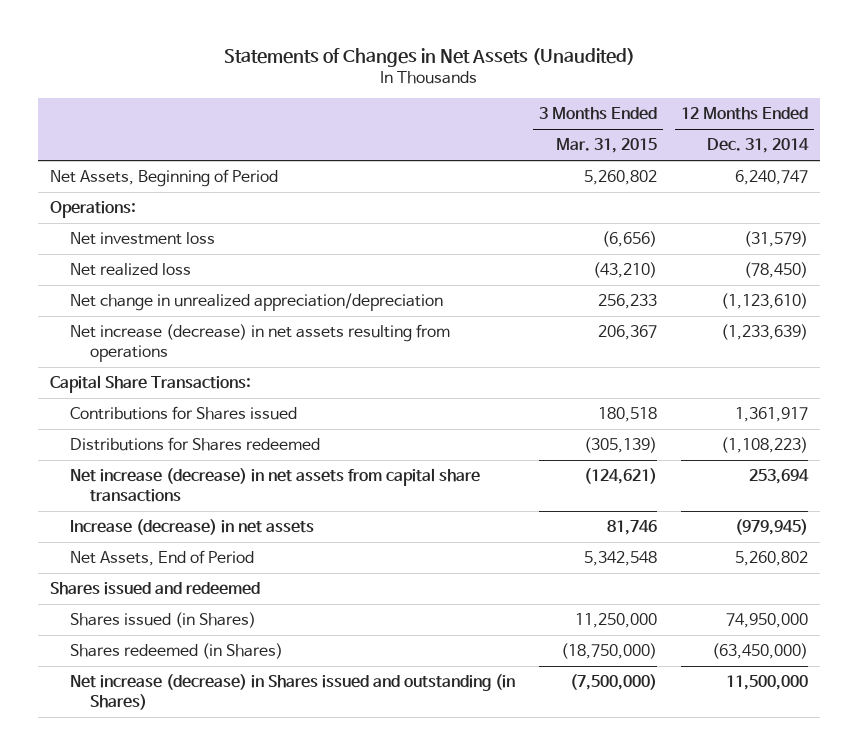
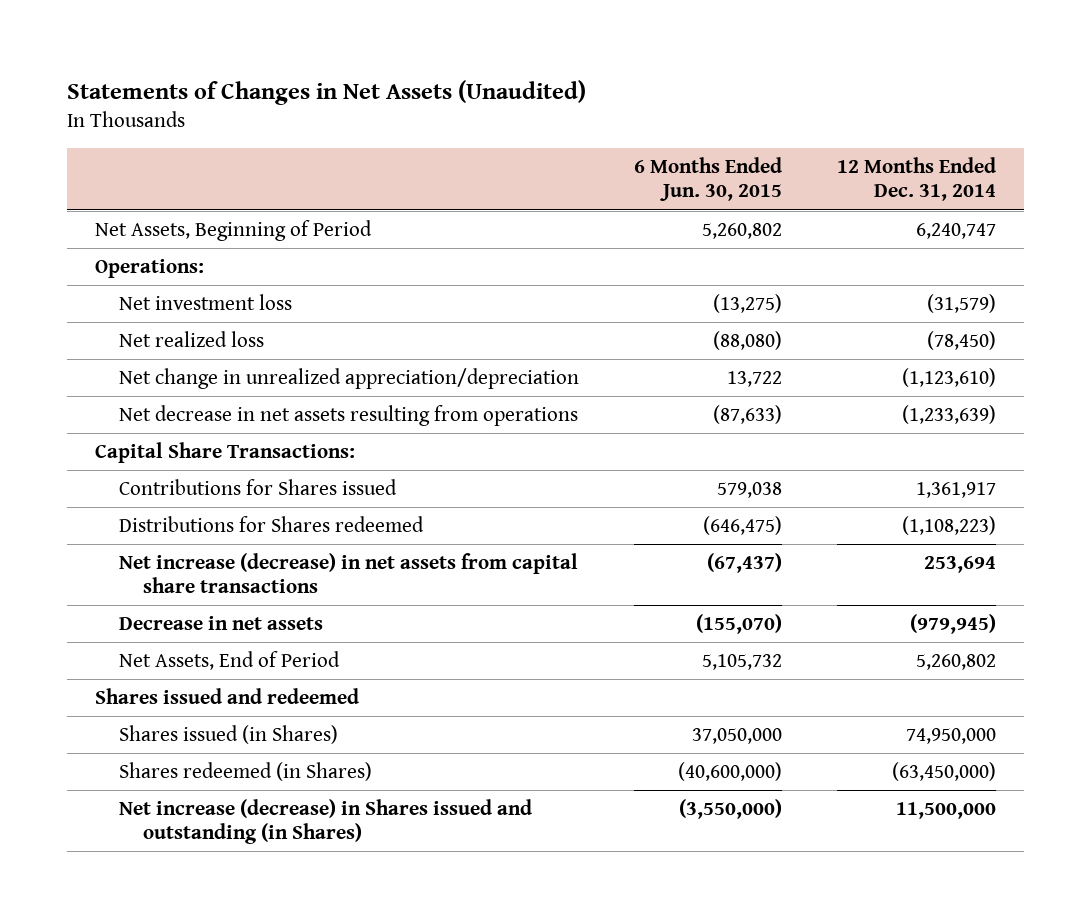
- | 3 Months Ended Mar. 31, 2015 | 12 Months Ended Dec. 31, 2014
+ | 6 Months Ended Jun. 30, 2015 | 12 Months Ended Dec. 31, 2014
- Net increase (decrease) in net assets resulting from operations | 206,367 | (1,233,639)
+ Net decrease in net assets resulting from operations | (87,633) | (1,233,639)
- Increase (decrease) in net assets | 81,746 | (979,945)
+ Decrease in net assets | (155,070) | (979,945)

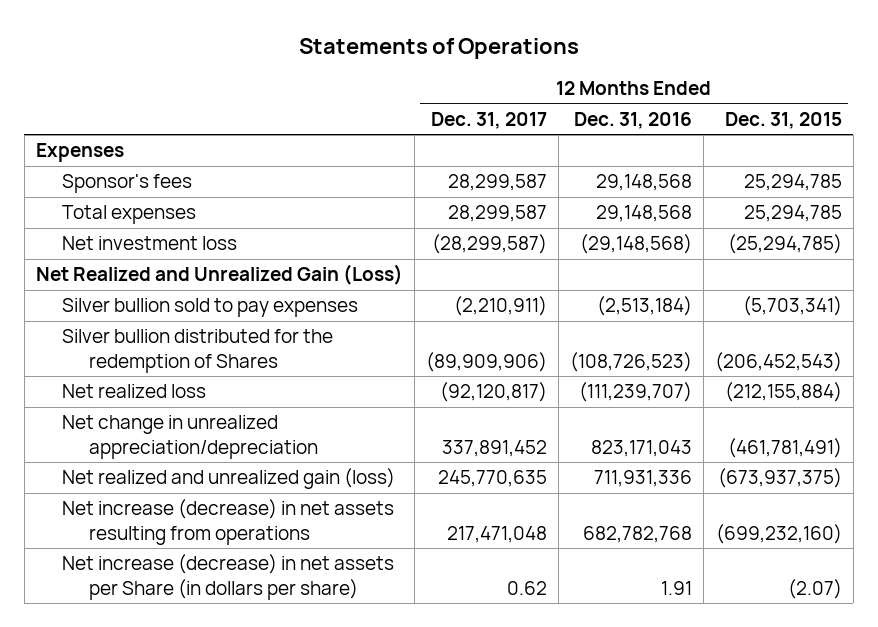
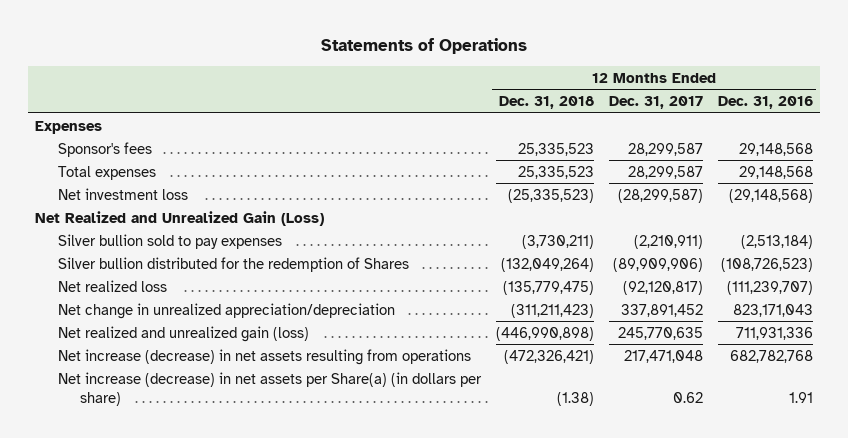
- | 12 Months Ended Dec. 31, 2017 | 12 Months Ended Dec. 31, 2016 | 12 Months Ended Dec. 31, 2015
+ | 12 Months Ended Dec. 31, 2018 | 12 Months Ended Dec. 31, 2017 | 12 Months Ended Dec. 31, 2016
- Net increase (decrease) in net assets per Share (in dollars per share) | 0.62 | 1.91 | (2.07)
+ Net increase (decrease) in net assets per Share(a) (in dollars per share) | (1.38) | 0.62 | 1.91

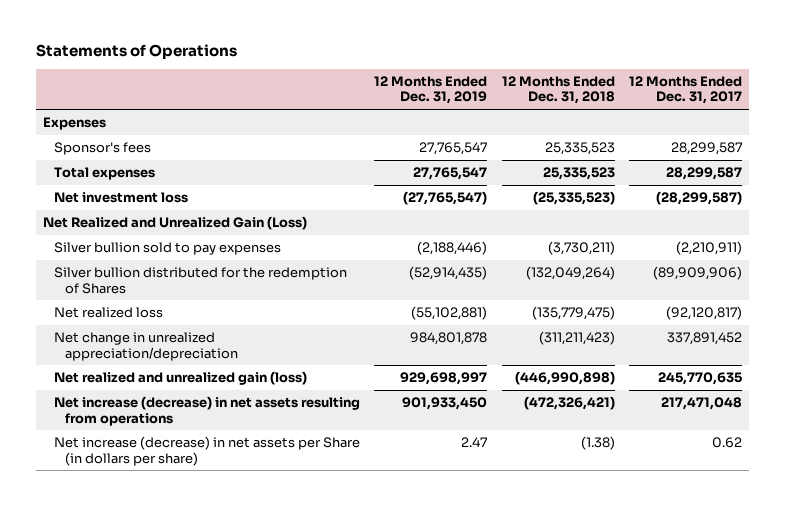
- | 12 Months Ended Dec. 31, 2018 | 12 Months Ended Dec. 31, 2017 | 12 Months Ended Dec. 31, 2016
+ | 12 Months Ended Dec. 31, 2019 | 12 Months Ended Dec. 31, 2018 | 12 Months Ended Dec. 31, 2017
- Net increase (decrease) in net assets per Share(a) (in dollars per share) | (1.38) | 0.62 | 1.91
+ Net increase (decrease) in net assets per Share (in dollars per share) | 2.47 | (1.38) | 0.62

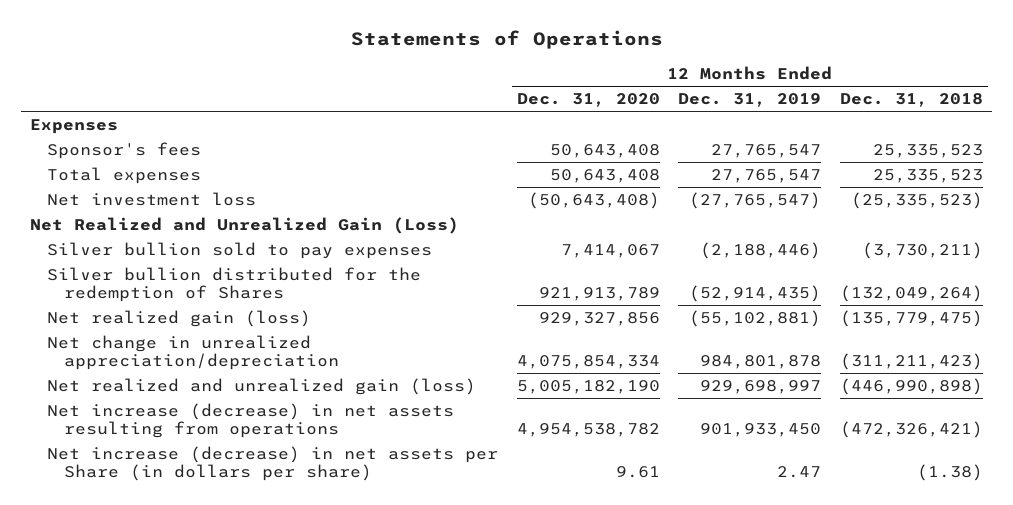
- | 12 Months Ended Dec. 31, 2019 | 12 Months Ended Dec. 31, 2018 | 12 Months Ended Dec. 31, 2017
+ | 12 Months Ended Dec. 31, 2020 | 12 Months Ended Dec. 31, 2019 | 12 Months Ended Dec. 31, 2018
- Net realized loss | (55,102,881) | (135,779,475) | (92,120,817)
+ Net realized gain (loss) | 929,327,856 | (55,102,881) | (135,779,475)

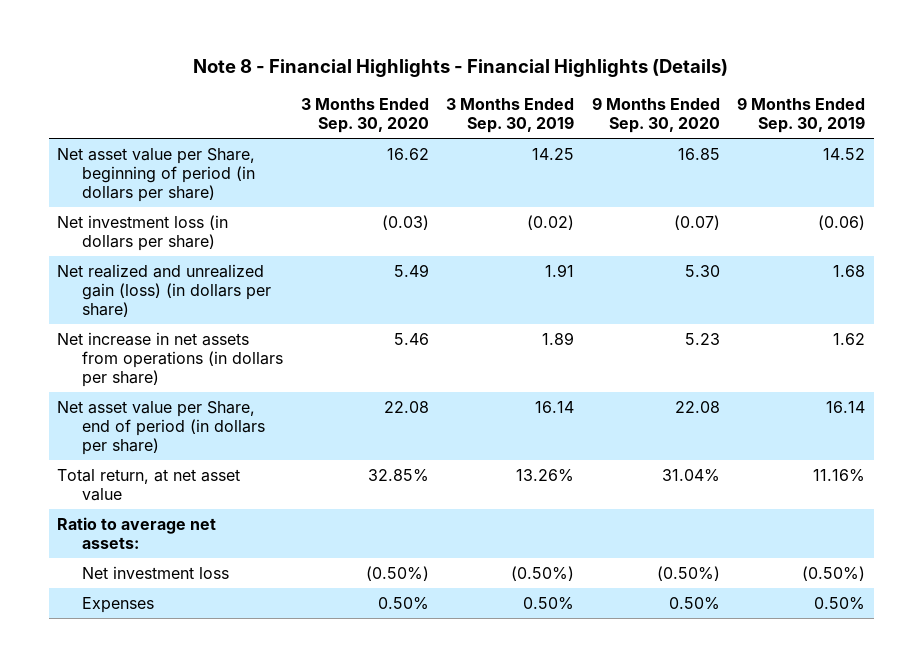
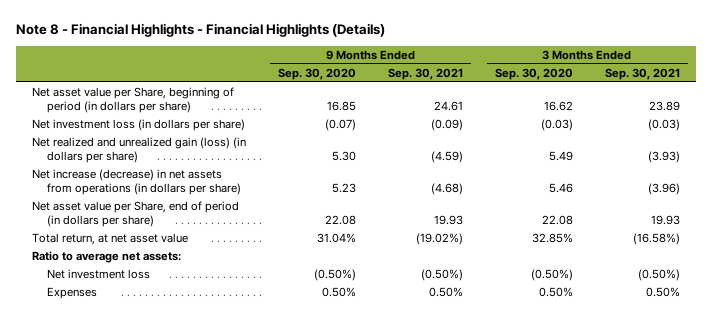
- | 3 Months Ended Sep. 30, 2020 | 3 Months Ended Sep. 30, 2019 | 9 Months Ended Sep. 30, 2020 | 9 Months Ended Sep. 30, 2019
+ | 9 Months Ended Sep. 30, 2020 | 9 Months Ended Sep. 30, 2021 | 3 Months Ended Sep. 30, 2020 | 3 Months Ended Sep. 30, 2021
- Net increase in net assets from operations (in dollars per share) | 5.46 | 1.89 | 5.23 | 1.62
+ Net increase (decrease) in net assets from operations (in dollars per share) | 5.23 | (4.68) | 5.46 | (3.96)

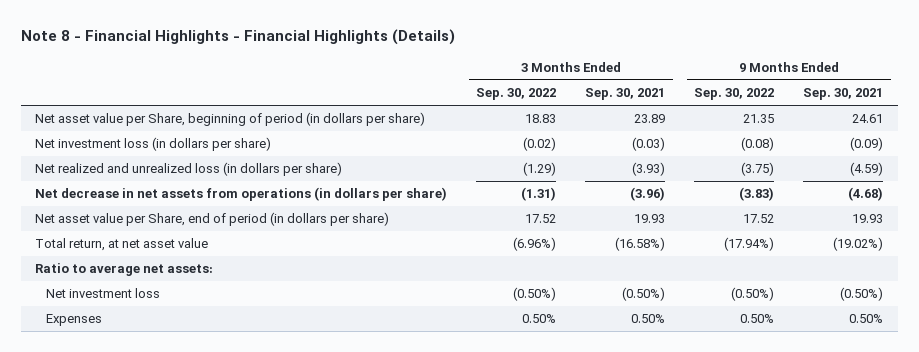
- | 9 Months Ended Sep. 30, 2020 | 9 Months Ended Sep. 30, 2021 | 3 Months Ended Sep. 30, 2020 | 3 Months Ended Sep. 30, 2021
+ | 3 Months Ended Sep. 30, 2022 | 3 Months Ended Sep. 30, 2021 | 9 Months Ended Sep. 30, 2022 | 9 Months Ended Sep. 30, 2021
- Net realized and unrealized gain (loss) (in dollars per share) | 5.30 | (4.59) | 5.49 | (3.93)
- Net increase (decrease) in net assets from operations (in dollars per share) | 5.23 | (4.68) | 5.46 | (3.96)
+ Net realized and unrealized loss (in dollars per share) | (1.29) | (3.93) | (3.75) | (4.59)
+ Net decrease in net assets from operations (in dollars per share) | (1.31) | (3.96) | (3.83) | (4.68)

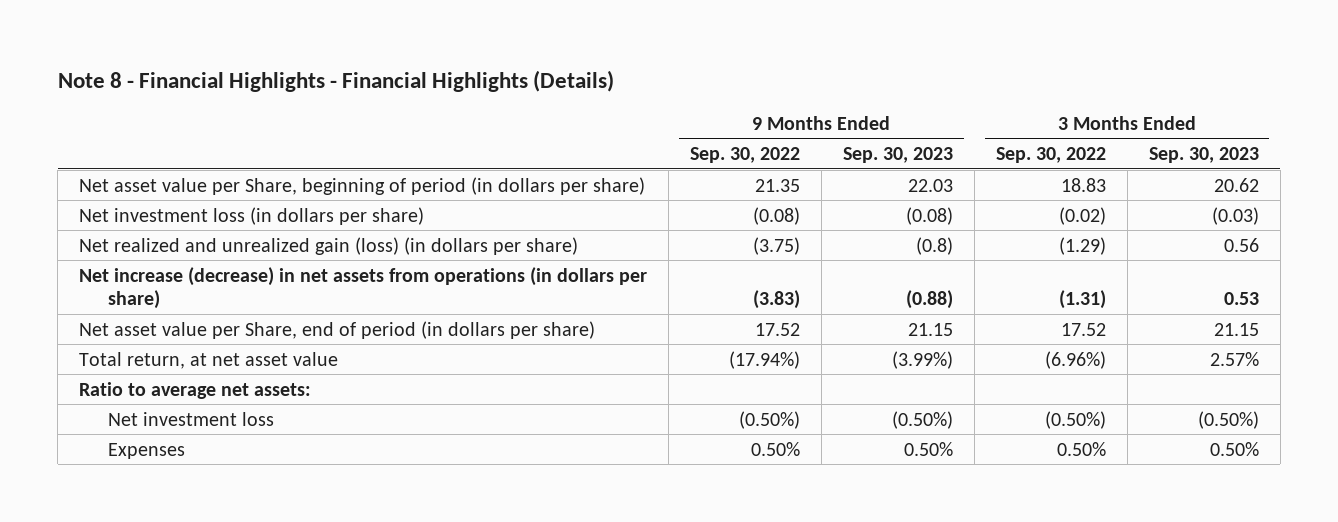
- | 3 Months Ended Sep. 30, 2022 | 3 Months Ended Sep. 30, 2021 | 9 Months Ended Sep. 30, 2022 | 9 Months Ended Sep. 30, 2021
+ | 9 Months Ended Sep. 30, 2022 | 9 Months Ended Sep. 30, 2023 | 3 Months Ended Sep. 30, 2022 | 3 Months Ended Sep. 30, 2023
- Net realized and unrealized loss (in dollars per share) | (1.29) | (3.93) | (3.75) | (4.59)
- Net decrease in net assets from operations (in dollars per share) | (1.31) | (3.96) | (3.83) | (4.68)
+ Net realized and unrealized gain (loss) (in dollars per share) | (3.75) | (0.8) | (1.29) | 0.56
+ Net increase (decrease) in net assets from operations (in dollars per share) | (3.83) | (0.88) | (1.31) | 0.53

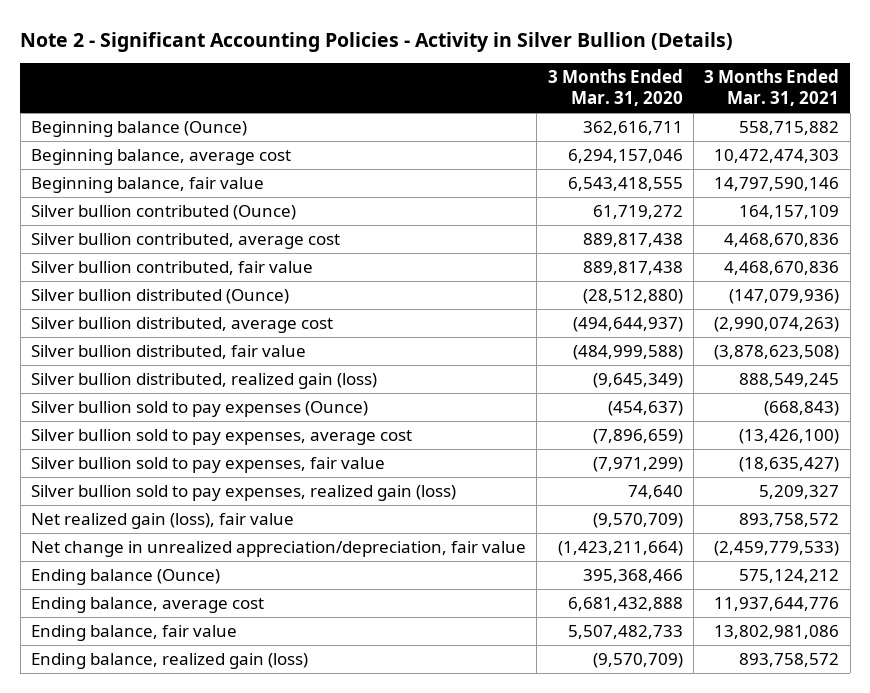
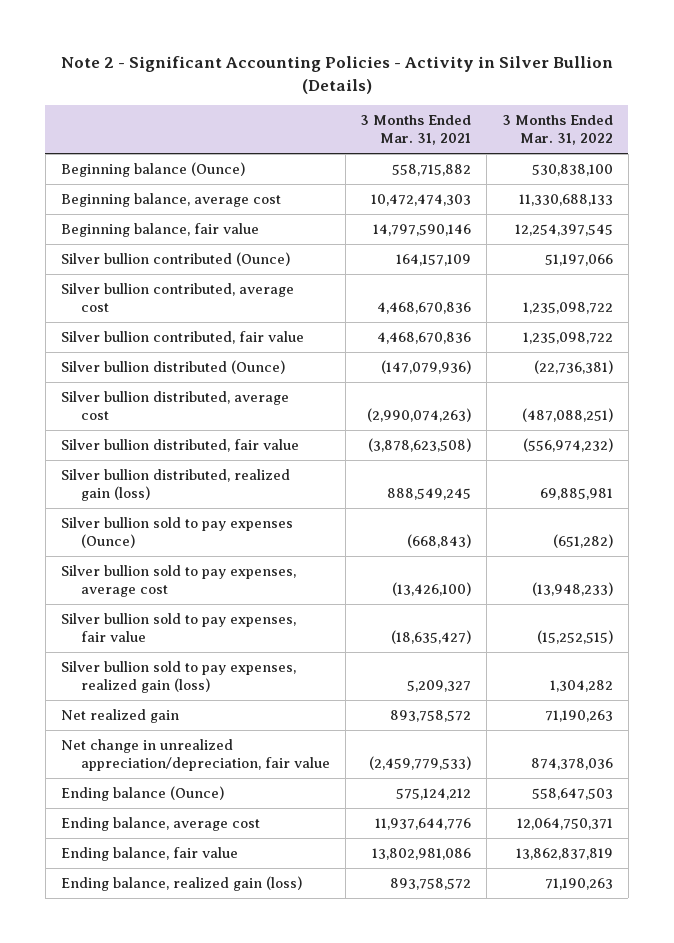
- | 3 Months Ended Mar. 31, 2020 | 3 Months Ended Mar. 31, 2021
+ | 3 Months Ended Mar. 31, 2021 | 3 Months Ended Mar. 31, 2022
- Net realized gain (loss), fair value | (9,570,709) | 893,758,572
+ Net realized gain | 893,758,572 | 71,190,263

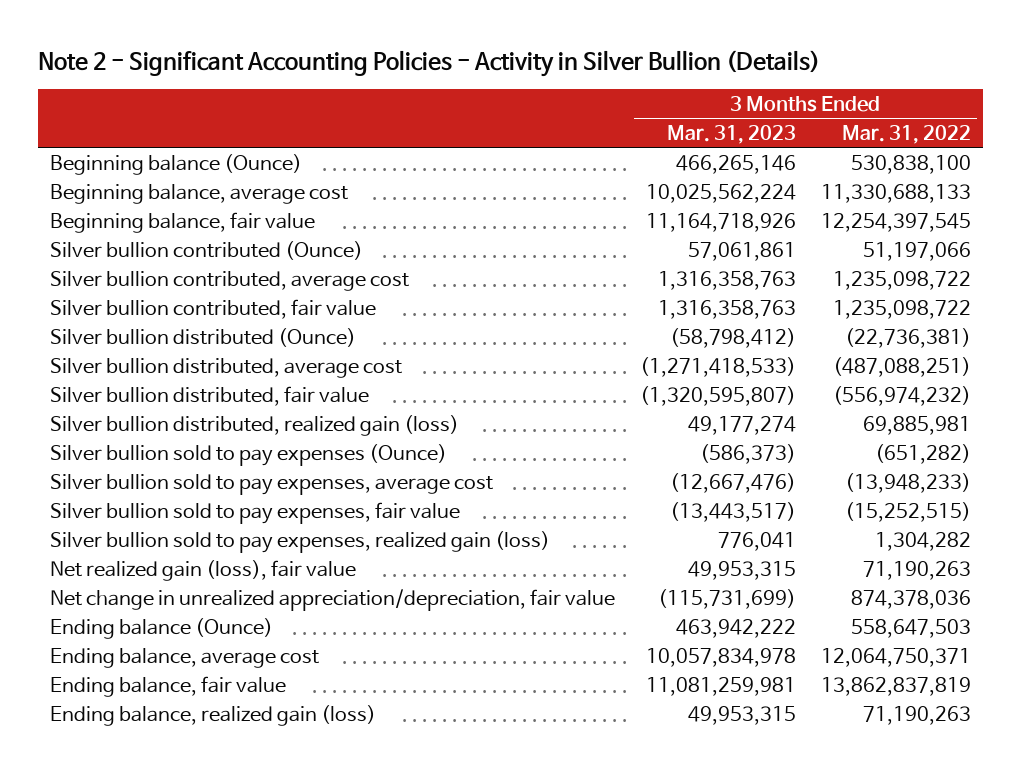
- | 3 Months Ended Mar. 31, 2021 | 3 Months Ended Mar. 31, 2022
+ | 3 Months Ended Mar. 31, 2023 | 3 Months Ended Mar. 31, 2022
- Net realized gain | 893,758,572 | 71,190,263
+ Net realized gain (loss), fair value | 49,953,315 | 71,190,263

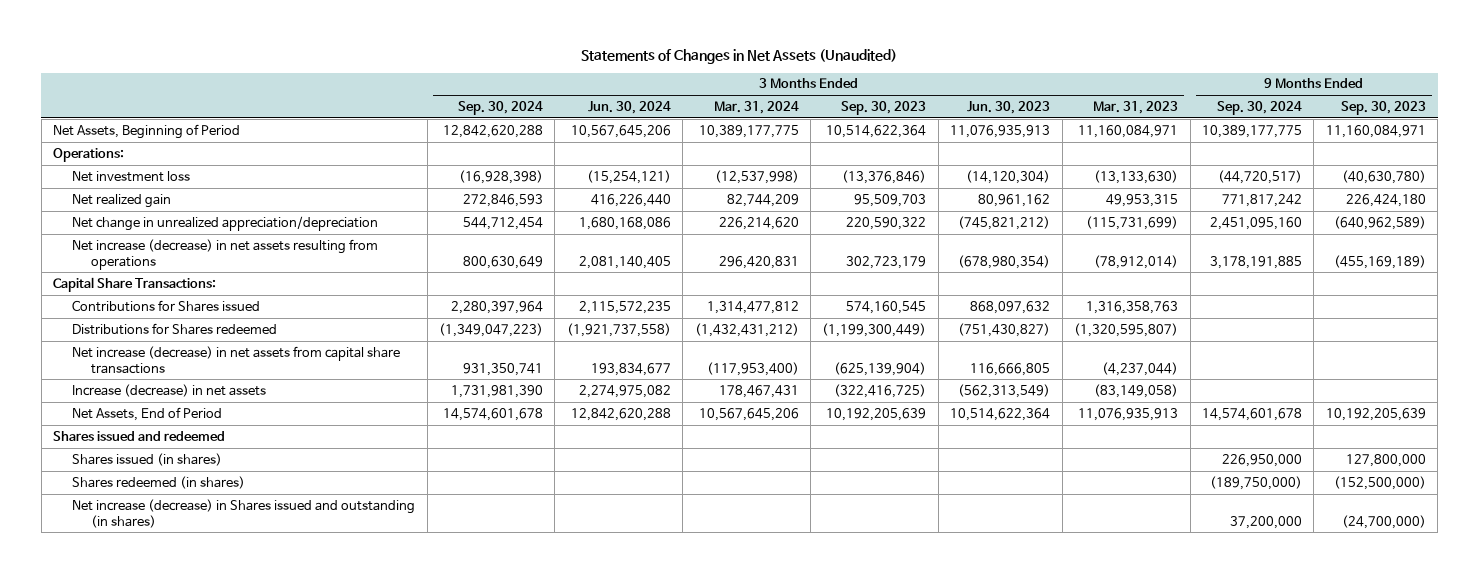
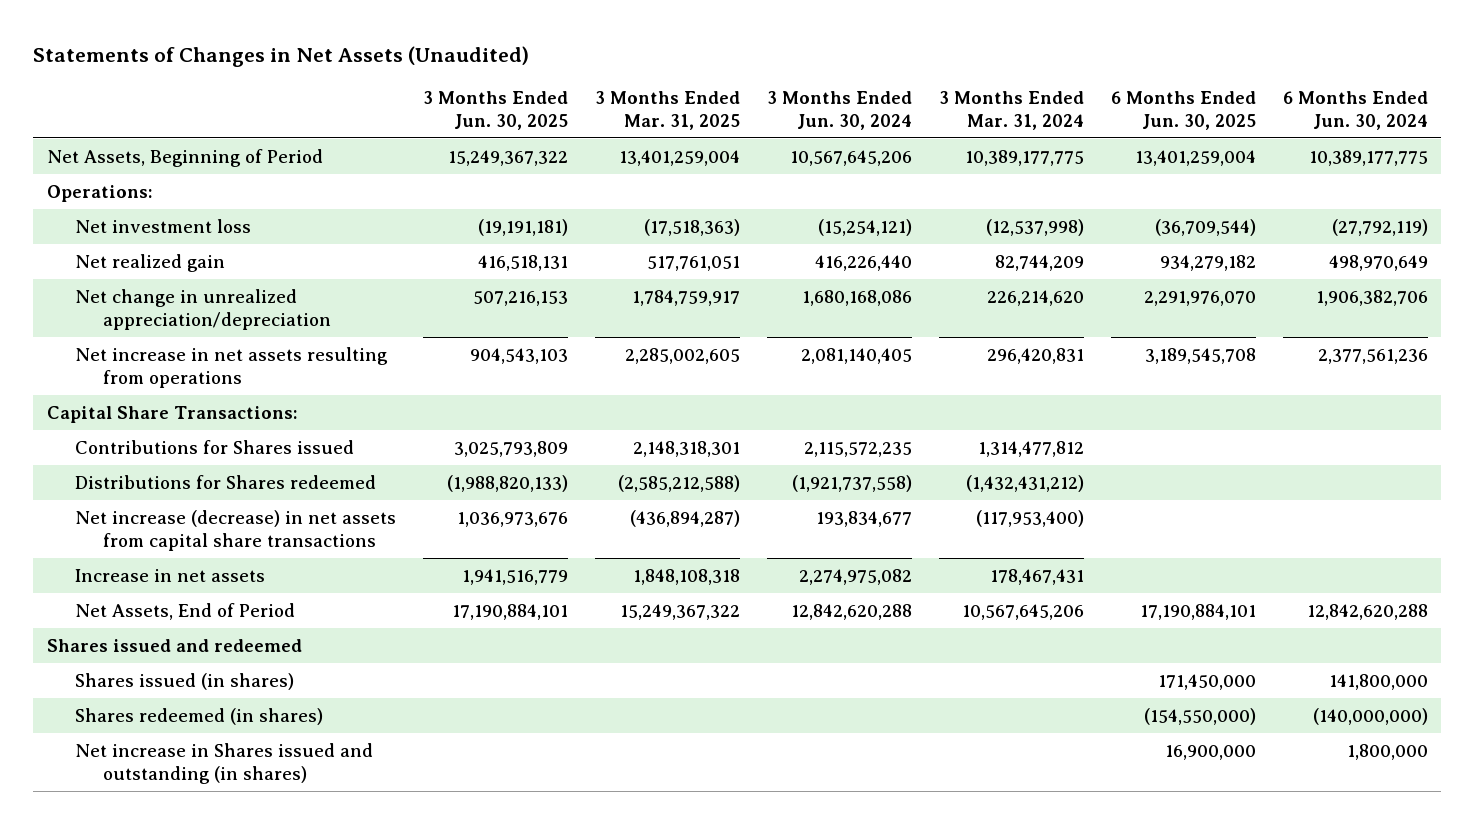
- | 3 Months Ended Sep. 30, 2024 | 3 Months Ended Jun. 30, 2024 | 3 Months Ended Mar. 31, 2024 | 3 Months Ended Sep. 30, 2023 | 3 Months Ended Jun. 30, 2023 | 3 Months Ended Mar. 31, 2023 | 9 Months Ended Sep. 30, 2024 | 9 Months Ended Sep. 30, 2023
+ | 3 Months Ended Jun. 30, 2025 | 3 Months Ended Mar. 31, 2025 | 3 Months Ended Jun. 30, 2024 | 3 Months Ended Mar. 31, 2024 | 6 Months Ended Jun. 30, 2025 | 6 Months Ended Jun. 30, 2024
- Net increase (decrease) in net assets resulting from operations | 800,630,649 | 2,081,140,405 | 296,420,831 | 302,723,179 | (678,980,354) | (78,912,014) | 3,178,191,885 | (455,169,189)
+ Net increase in net assets resulting from operations | 904,543,103 | 2,285,002,605 | 2,081,140,405 | 296,420,831 | 3,189,545,708 | 2,377,561,236
- Increase (decrease) in net assets | 1,731,981,390 | 2,274,975,082 | 178,467,431 | (322,416,725) | (562,313,549) | (83,149,058) | |
+ Increase in net assets | 1,941,516,779 | 1,848,108,318 | 2,274,975,082 | 178,467,431 | |
- Net increase (decrease) in Shares issued and outstanding (in shares) | | | | | | | 37,200,000 | (24,700,000)
+ Net increase in Shares issued and outstanding (in shares) | | | | | 16,900,000 | 1,800,000

